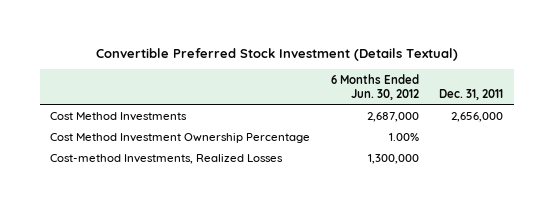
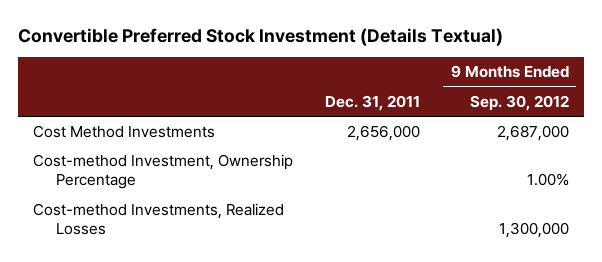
- | 6 Months Ended Jun. 30, 2012 | Dec. 31, 2011
+ | Dec. 31, 2011 | 9 Months Ended Sep. 30, 2012
- Cost Method Investment Ownership Percentage | 1.00% |
+ Cost-method Investment, Ownership Percentage | | 1.00%

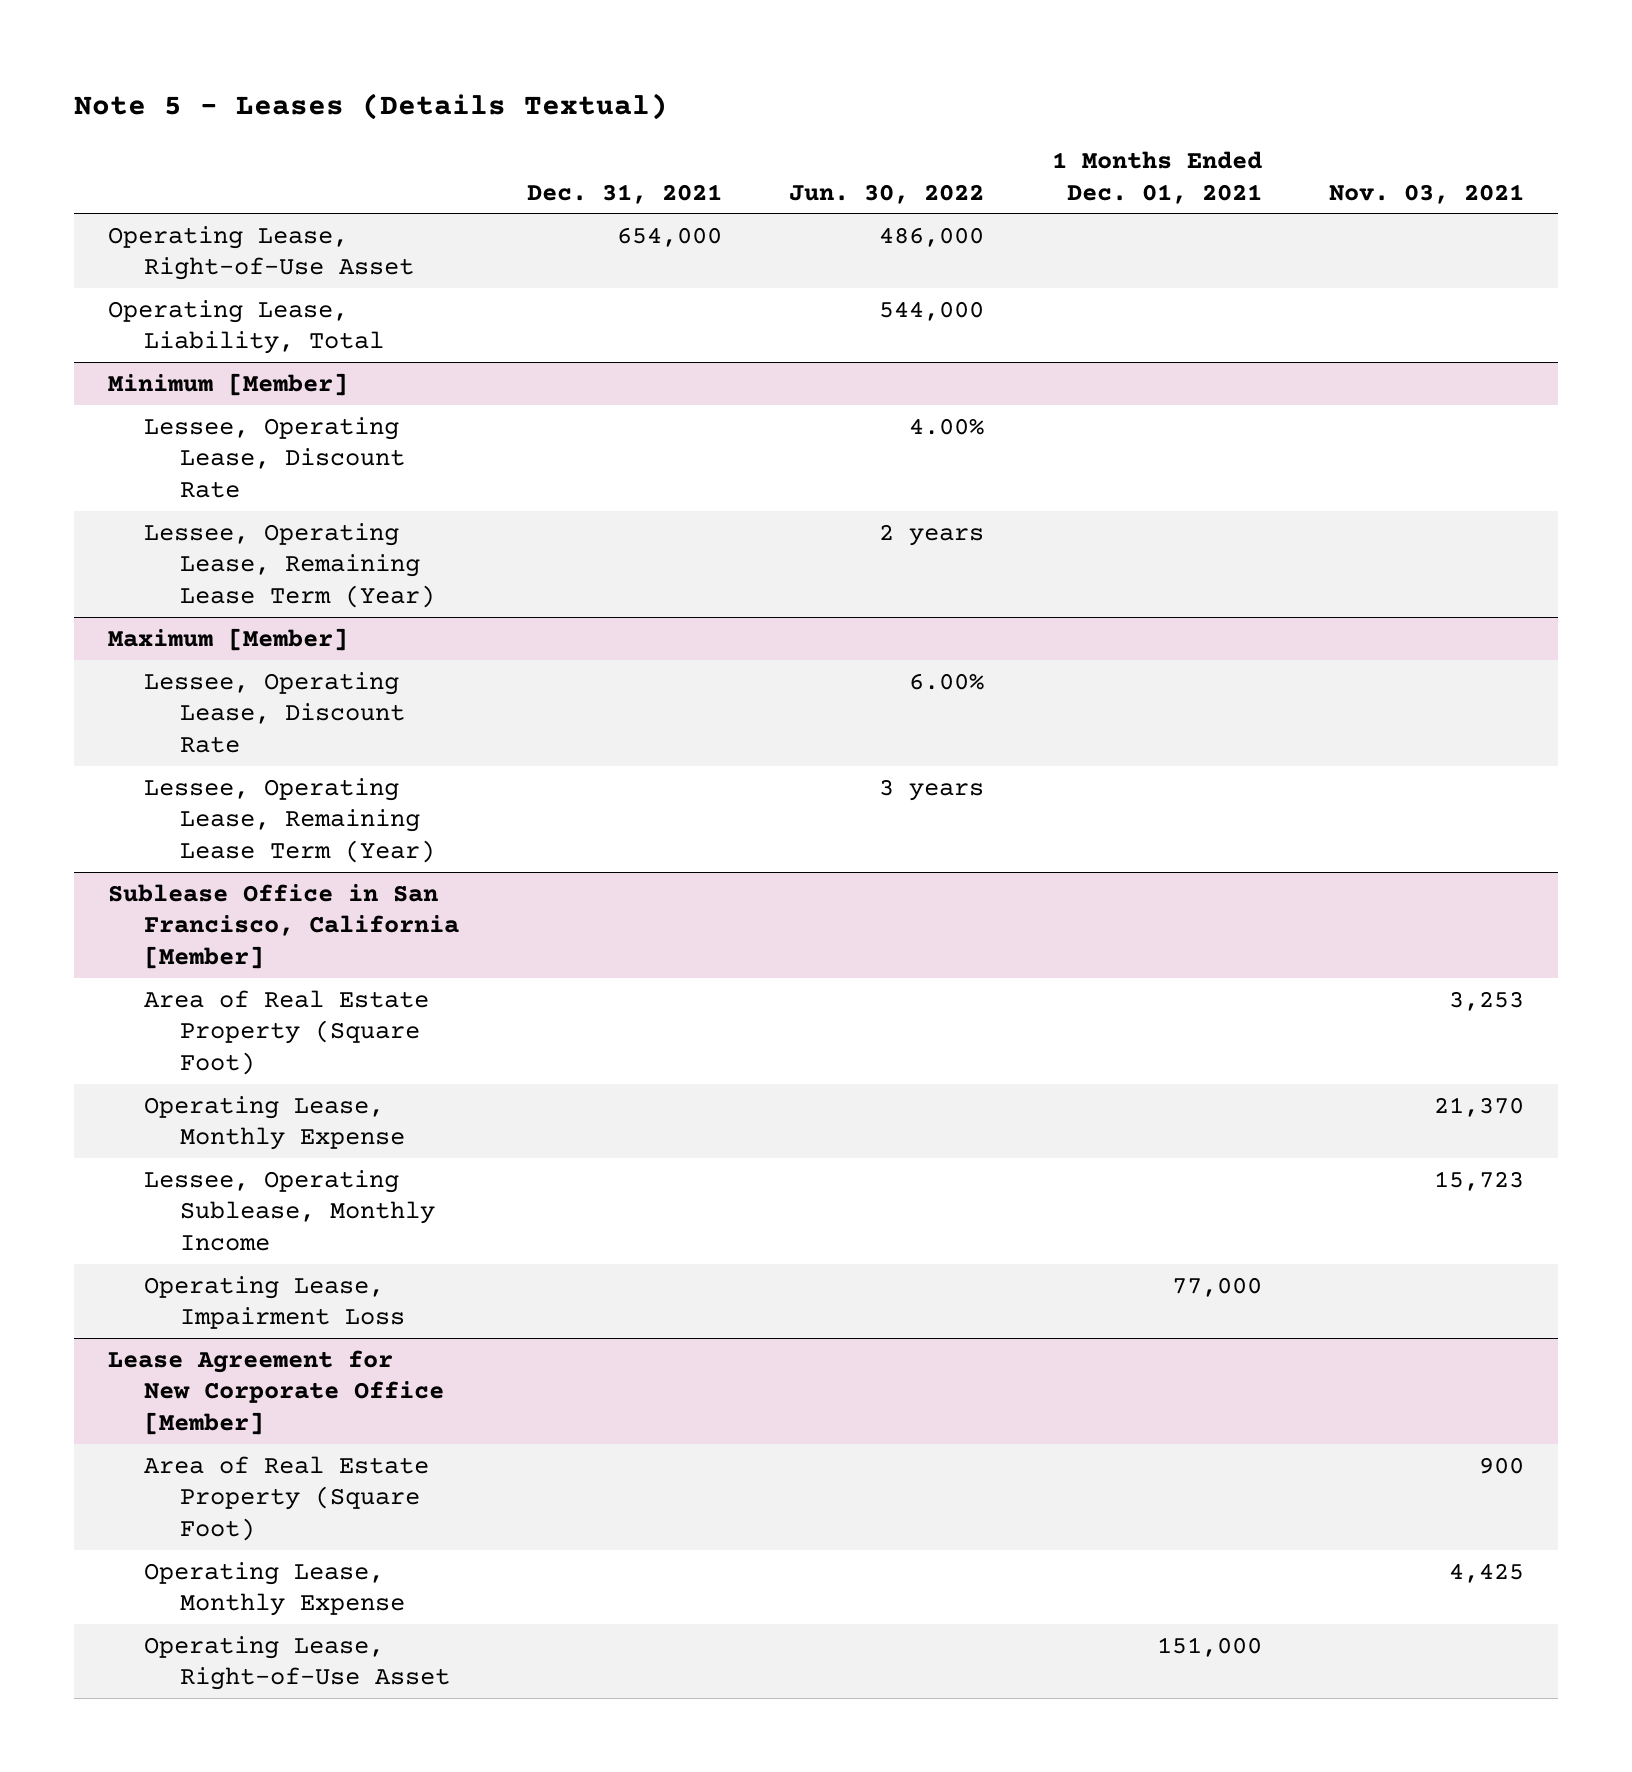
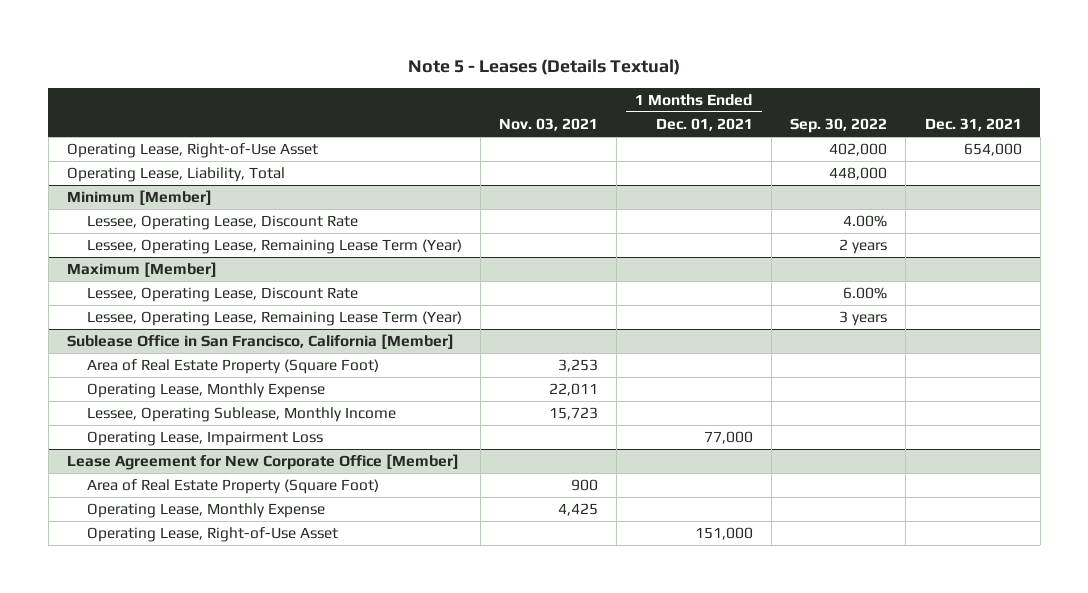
- | Dec. 31, 2021 | Jun. 30, 2022 | 1 Months Ended Dec. 01, 2021 | Nov. 03, 2021
+ | Nov. 03, 2021 | 1 Months Ended Dec. 01, 2021 | Sep. 30, 2022 | Dec. 31, 2021
@ Sublease Office in San Francisco, California [Member]
- Operating Lease, Monthly Expense | | | | 21,370
+ Operating Lease, Monthly Expense | 22,011 | | |

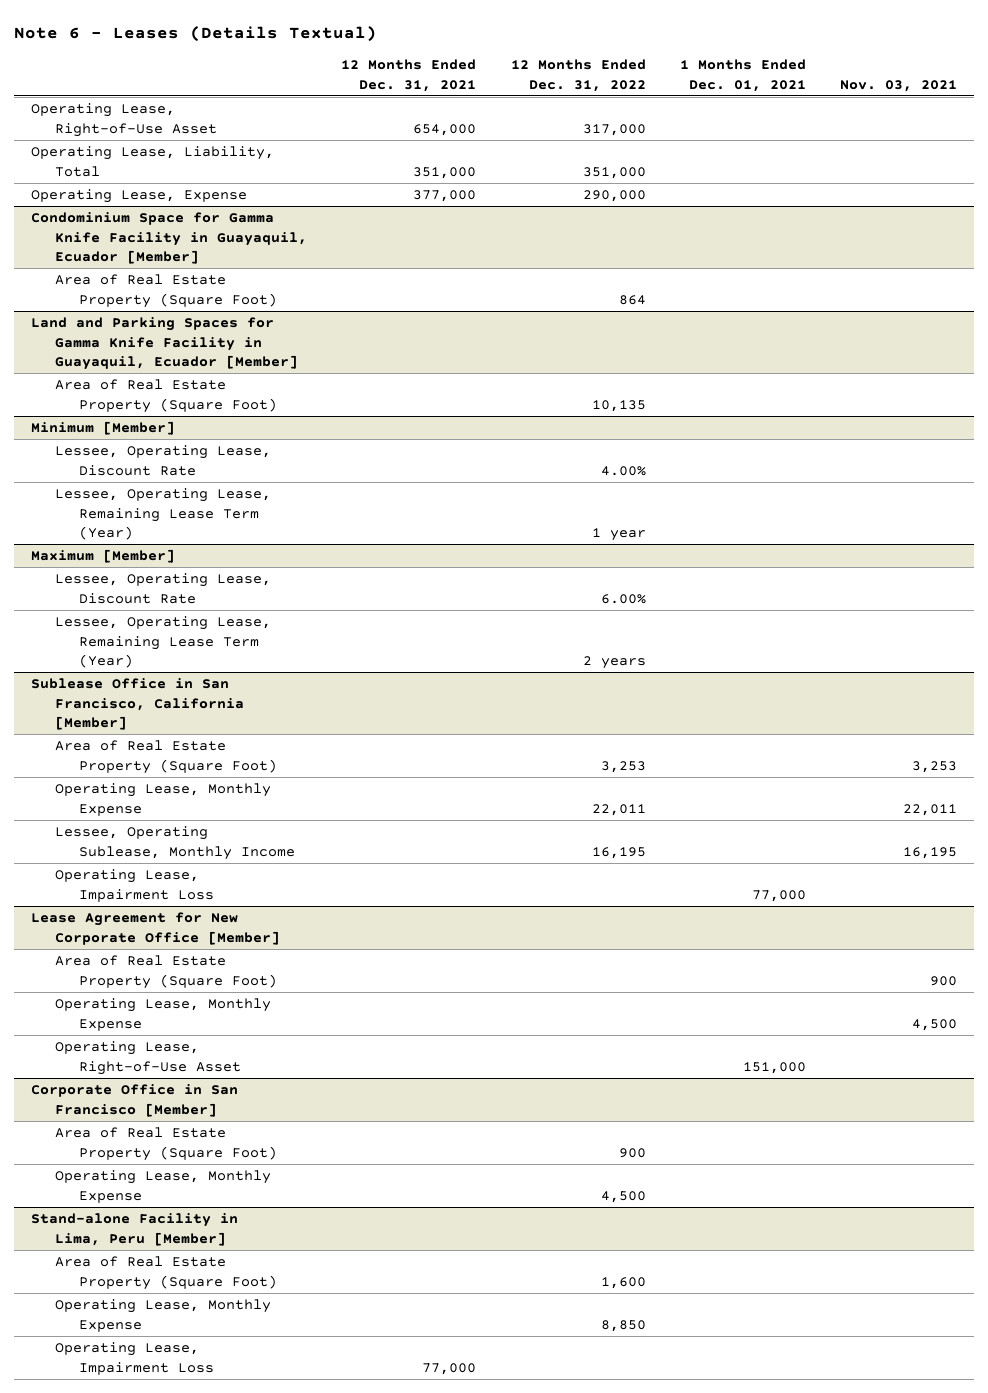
- Note 5 - Leases (Details Textual)
+ Note 6 - Leases (Details Textual)
- | Nov. 03, 2021 | 1 Months Ended Dec. 01, 2021 | Sep. 30, 2022 | Dec. 31, 2021
+ | 12 Months Ended Dec. 31, 2021 | 12 Months Ended Dec. 31, 2022 | 1 Months Ended Dec. 01, 2021 | Nov. 03, 2021
+ Operating Lease, Expense | 377,000 | 290,000 | |
+ Condominium Space for Gamma Knife Facility in Guayaquil, Ecuador [Member]
+ Area of Real Estate Property (Square Foot) | | 864 | |
+ Land and Parking Spaces for Gamma Knife Facility in Guayaquil, Ecuador [Member]
+ Area of Real Estate Property (Square Foot) | | 10,135 | |
@ Sublease Office in San Francisco, California [Member]
- Lessee, Operating Sublease, Monthly Income | 15,723 | | |
+ Lessee, Operating Sublease, Monthly Income | | 16,195 | | 16,195
@ Lease Agreement for New Corporate Office [Member]
- Operating Lease, Monthly Expense | 4,425 | | |
+ Operating Lease, Monthly Expense | | | | 4,500
+ Corporate Office in San Francisco [Member]
+ Area of Real Estate Property (Square Foot) | | 900 | |
+ Operating Lease, Monthly Expense | | 4,500 | |
+ Stand-alone Facility in Lima, Peru [Member]
+ Area of Real Estate Property (Square Foot) | | 1,600 | |
+ Operating Lease, Monthly Expense | | 8,850 | |
+ Operating Lease, Impairment Loss | 77,000 | | |

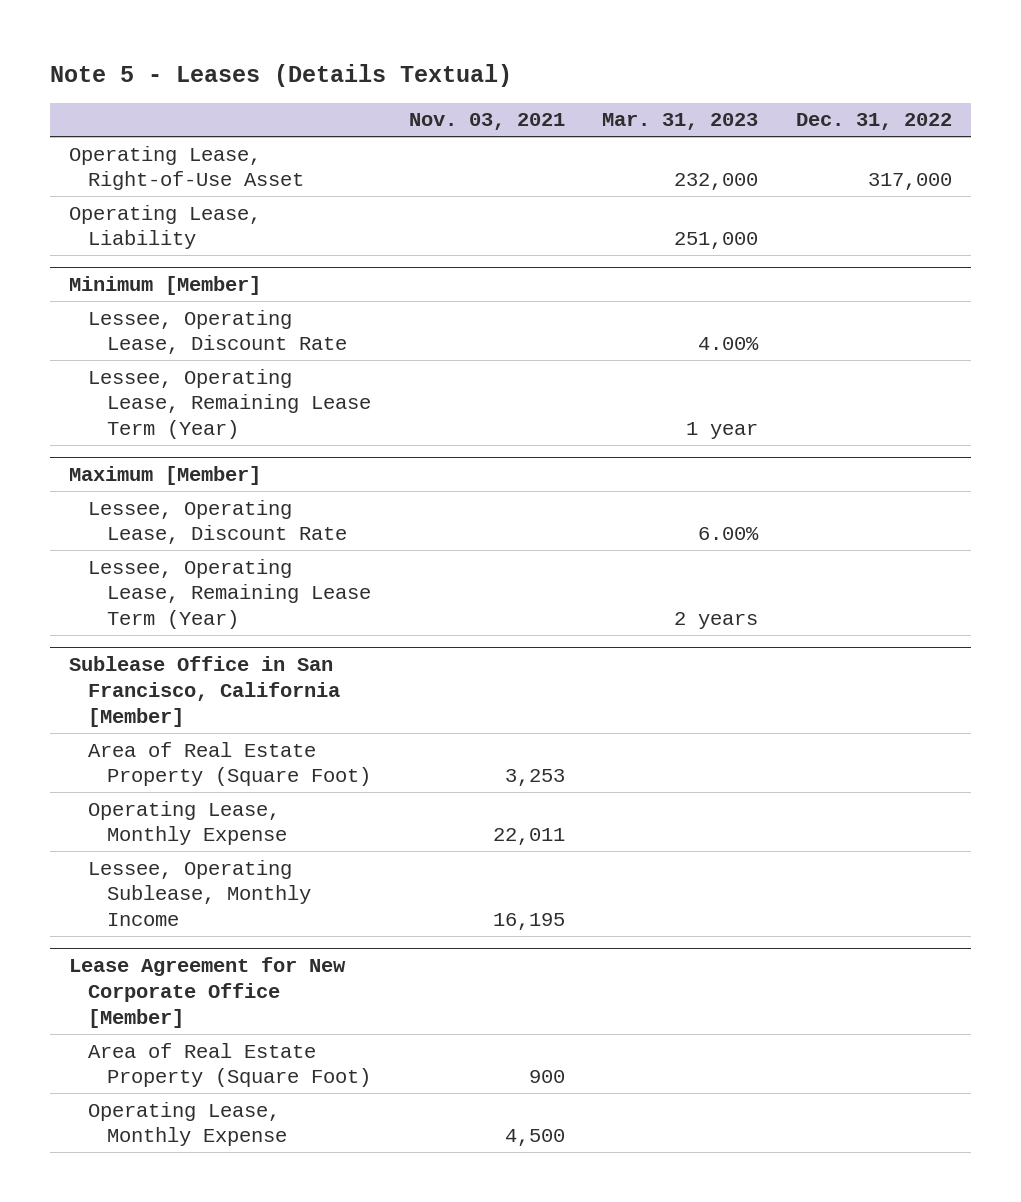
- Note 6 - Leases (Details Textual)
+ Note 5 - Leases (Details Textual)
- | 12 Months Ended Dec. 31, 2021 | 12 Months Ended Dec. 31, 2022 | 1 Months Ended Dec. 01, 2021 | Nov. 03, 2021
+ | Nov. 03, 2021 | Mar. 31, 2023 | Dec. 31, 2022
- Operating Lease, Liability, Total | 351,000 | 351,000 | |
- Operating Lease, Expense | 377,000 | 290,000 | |
- Condominium Space for Gamma Knife Facility in Guayaquil, Ecuador [Member]
- Area of Real Estate Property (Square Foot) | | 864 | |
- Land and Parking Spaces for Gamma Knife Facility in Guayaquil, Ecuador [Member]
- Area of Real Estate Property (Square Foot) | | 10,135 | |
+ Operating Lease, Liability | | 251,000 |
@ Sublease Office in San Francisco, California [Member]
- Operating Lease, Impairment Loss | | | 77,000 |
@ Lease Agreement for New Corporate Office [Member]
- Operating Lease, Right-of-Use Asset | | | 151,000 |
- Corporate Office in San Francisco [Member]
- Area of Real Estate Property (Square Foot) | | 900 | |
- Operating Lease, Monthly Expense | | 4,500 | |
- Stand-alone Facility in Lima, Peru [Member]
- Area of Real Estate Property (Square Foot) | | 1,600 | |
- Operating Lease, Monthly Expense | | 8,850 | |
- Operating Lease, Impairment Loss | 77,000 | | |

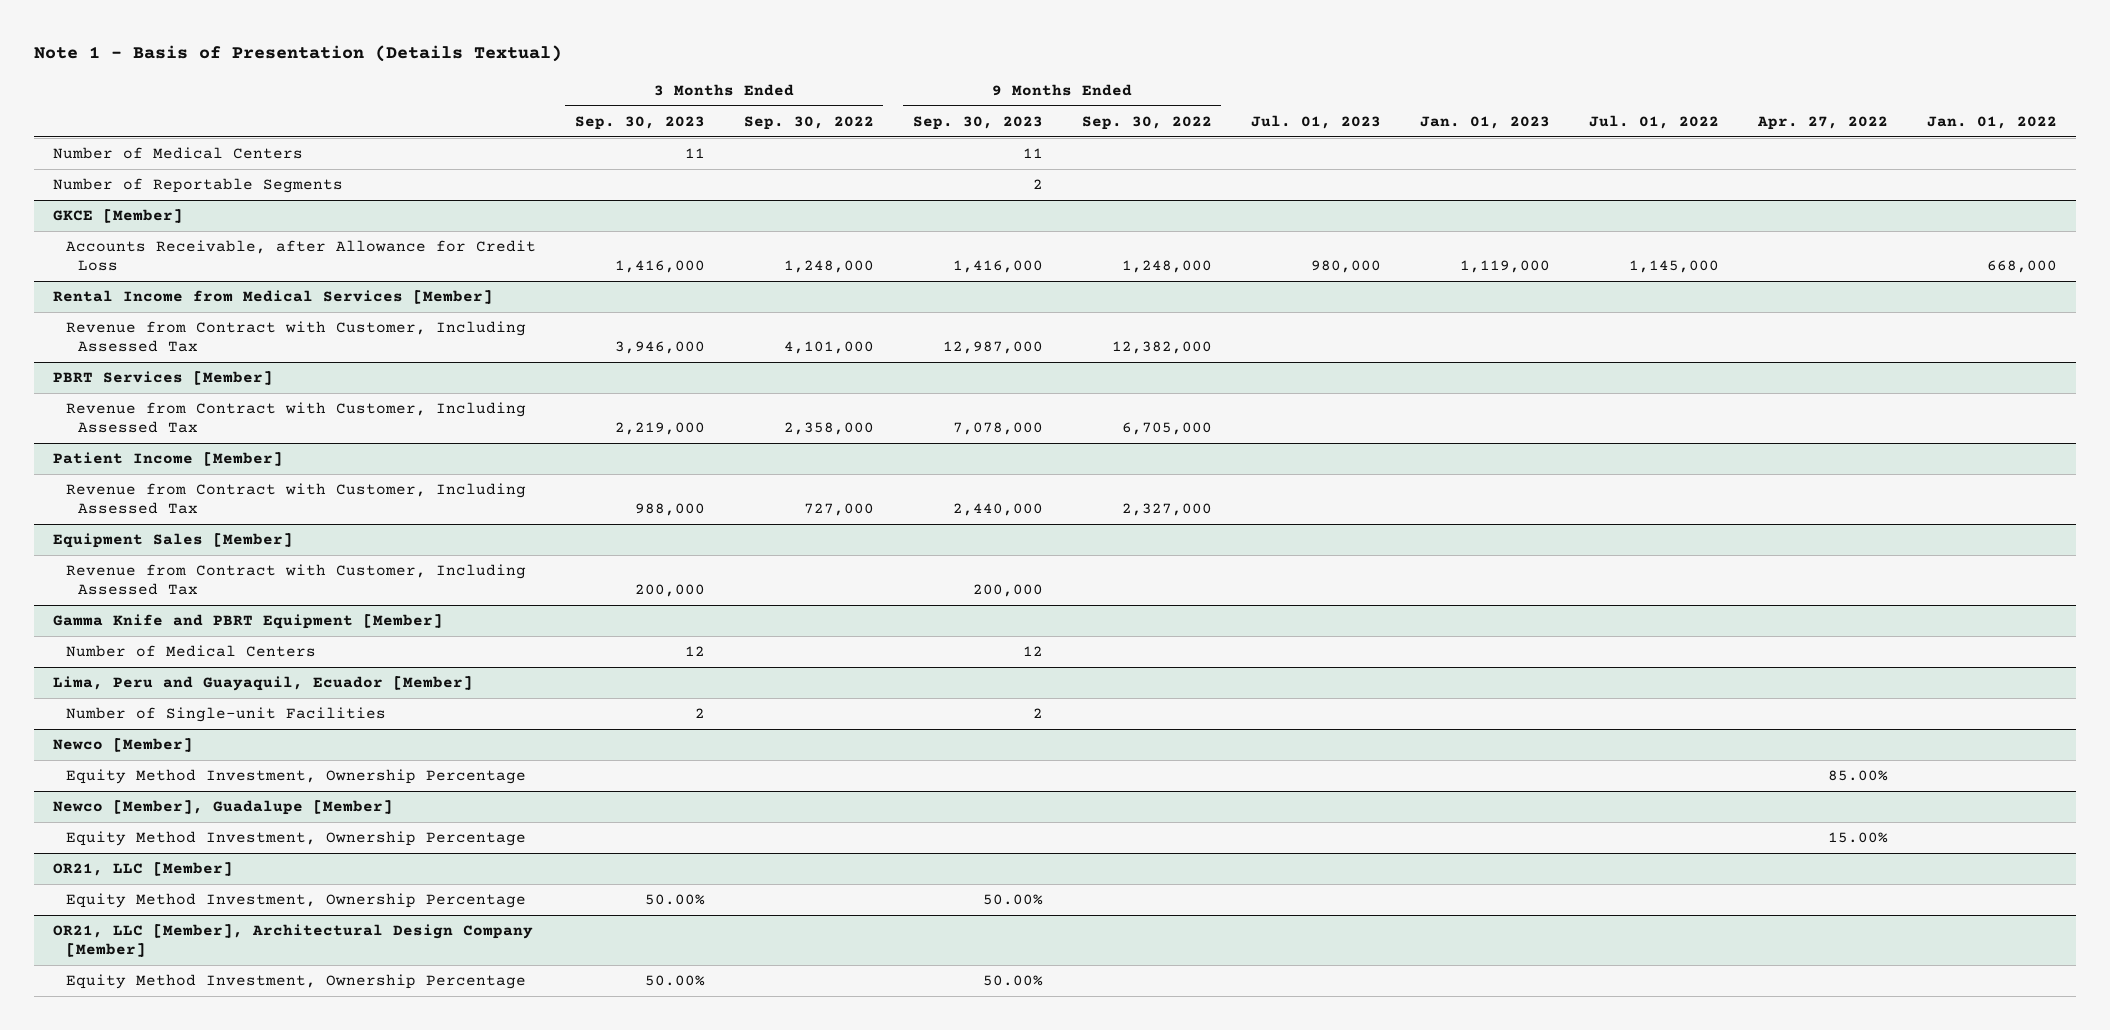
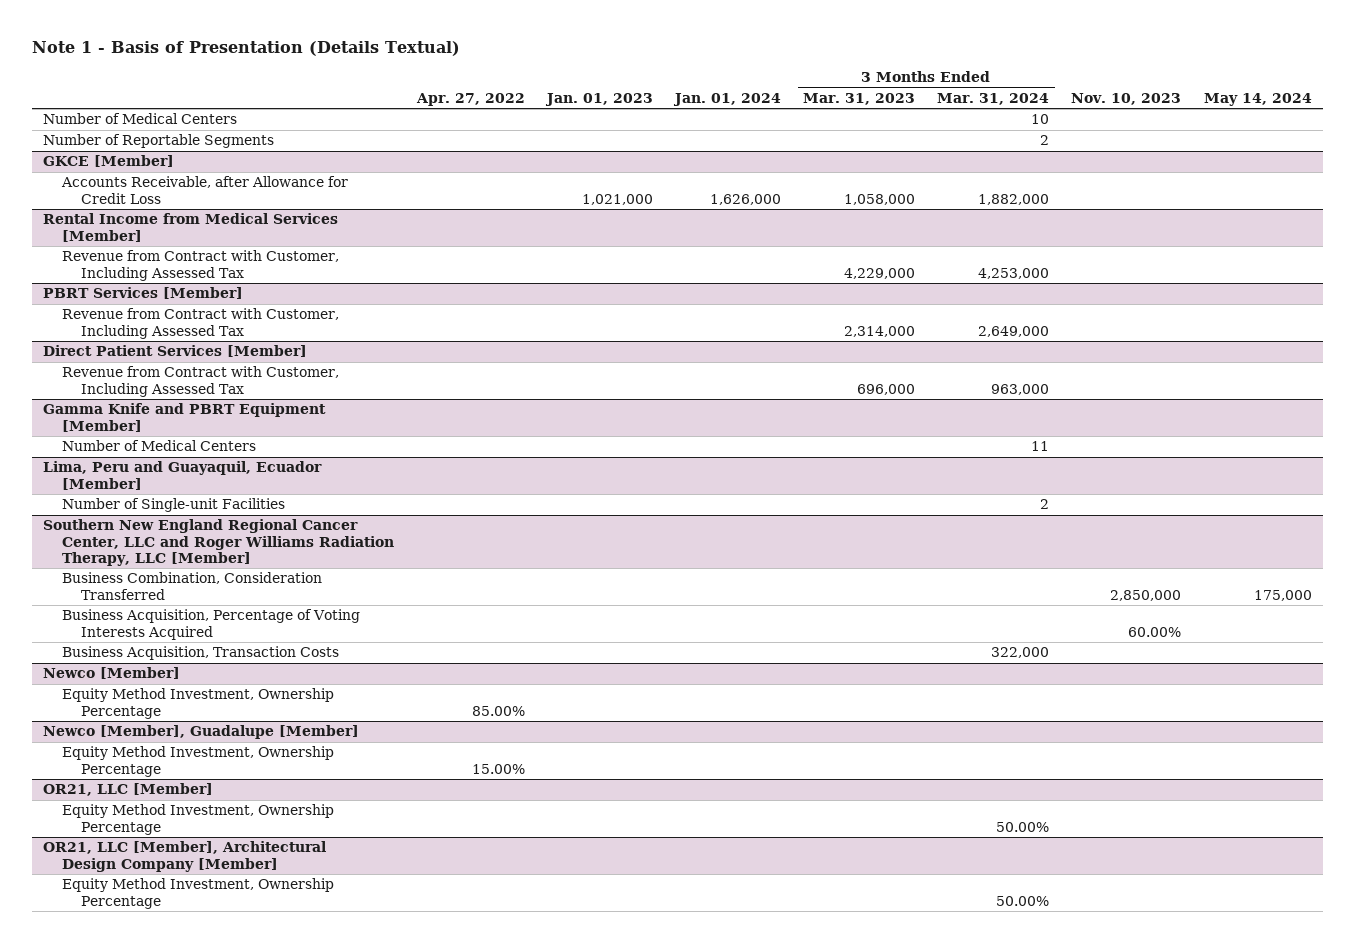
- | 3 Months Ended Sep. 30, 2023 | 3 Months Ended Sep. 30, 2022 | 9 Months Ended Sep. 30, 2023 | 9 Months Ended Sep. 30, 2022 | Jul. 01, 2023 | Jan. 01, 2023 | Jul. 01, 2022 | Apr. 27, 2022 | Jan. 01, 2022
+ | Apr. 27, 2022 | Jan. 01, 2023 | Jan. 01, 2024 | 3 Months Ended Mar. 31, 2023 | 3 Months Ended Mar. 31, 2024 | Nov. 10, 2023 | May 14, 2024
@ GKCE [Member]
- Accounts Receivable, after Allowance for Credit Loss | 1,416,000 | 1,248,000 | 1,416,000 | 1,248,000 | 980,000 | 1,119,000 | 1,145,000 | | 668,000
+ Accounts Receivable, after Allowance for Credit Loss | | 1,021,000 | 1,626,000 | 1,058,000 | 1,882,000 | |
- Patient Income [Member]
- Revenue from Contract with Customer, Including Assessed Tax | 988,000 | 727,000 | 2,440,000 | 2,327,000 | | | | |
- Equipment Sales [Member]
- Revenue from Contract with Customer, Including Assessed Tax | 200,000 | | 200,000 | | | | | |
+ Direct Patient Services [Member]
+ Revenue from Contract with Customer, Including Assessed Tax | | | | 696,000 | 963,000 | |
+ Southern New England Regional Cancer Center, LLC and Roger Williams Radiation Therapy, LLC [Member]
+ Business Combination, Consideration Transferred | | | | | | 2,850,000 | 175,000
+ Business Acquisition, Percentage of Voting Interests Acquired | | | | | | 60.00% |
+ Business Acquisition, Transaction Costs | | | | | 322,000 | |

